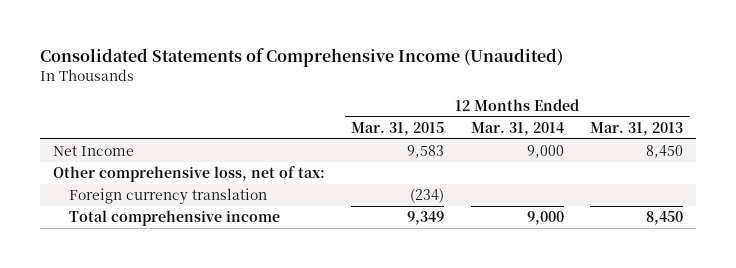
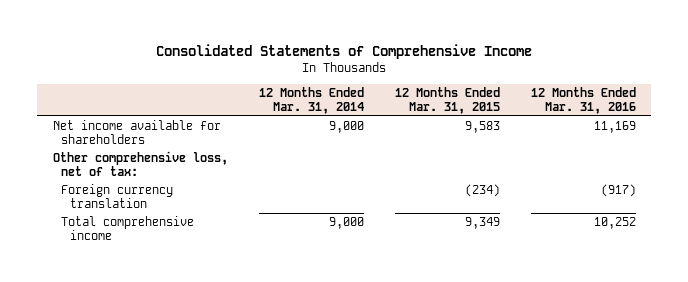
- Consolidated Statements of Comprehensive Income (Unaudited)
+ Consolidated Statements of Comprehensive Income
- | 12 Months Ended Mar. 31, 2015 | 12 Months Ended Mar. 31, 2014 | 12 Months Ended Mar. 31, 2013
+ | 12 Months Ended Mar. 31, 2014 | 12 Months Ended Mar. 31, 2015 | 12 Months Ended Mar. 31, 2016
- Net Income | 9,583 | 9,000 | 8,450
+ Net income available for shareholders | 9,000 | 9,583 | 11,169

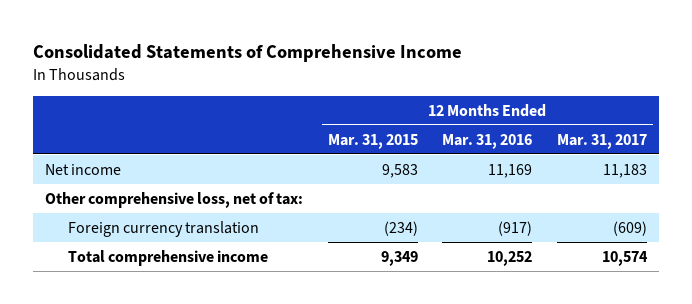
- | 12 Months Ended Mar. 31, 2014 | 12 Months Ended Mar. 31, 2015 | 12 Months Ended Mar. 31, 2016
+ | 12 Months Ended Mar. 31, 2015 | 12 Months Ended Mar. 31, 2016 | 12 Months Ended Mar. 31, 2017
- Net income available for shareholders | 9,000 | 9,583 | 11,169
+ Net income | 9,583 | 11,169 | 11,183

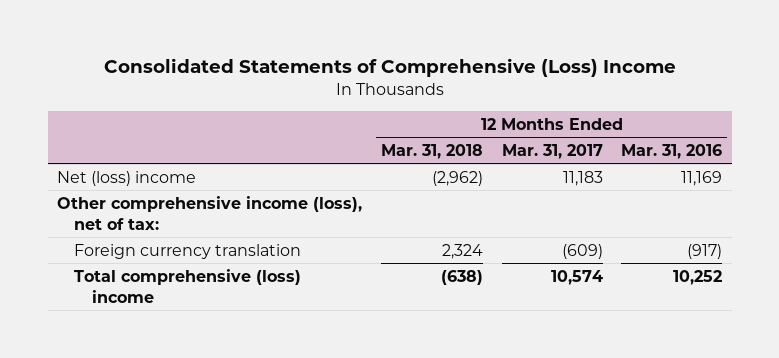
- Consolidated Statements of Comprehensive Income
+ Consolidated Statements of Comprehensive (Loss) Income
- | 12 Months Ended Mar. 31, 2015 | 12 Months Ended Mar. 31, 2016 | 12 Months Ended Mar. 31, 2017
+ | 12 Months Ended Mar. 31, 2018 | 12 Months Ended Mar. 31, 2017 | 12 Months Ended Mar. 31, 2016
- Net income | 9,583 | 11,169 | 11,183
- Other comprehensive loss, net of tax:
+ Net (loss) income | (2,962) | 11,183 | 11,169
+ Other comprehensive income (loss), net of tax:
- Total comprehensive income | 9,349 | 10,252 | 10,574
+ Total comprehensive (loss) income | (638) | 10,574 | 10,252

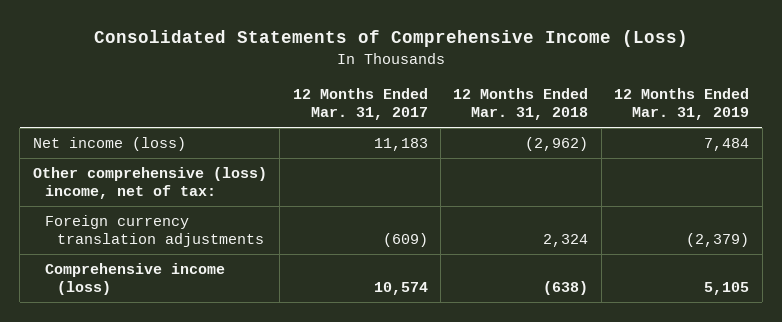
- Consolidated Statements of Comprehensive (Loss) Income
+ Consolidated Statements of Comprehensive Income (Loss)
- | 12 Months Ended Mar. 31, 2018 | 12 Months Ended Mar. 31, 2017 | 12 Months Ended Mar. 31, 2016
+ | 12 Months Ended Mar. 31, 2017 | 12 Months Ended Mar. 31, 2018 | 12 Months Ended Mar. 31, 2019
- Net (loss) income | (2,962) | 11,183 | 11,169
- Other comprehensive income (loss), net of tax:
- Foreign currency translation | 2,324 | (609) | (917)
- Total comprehensive (loss) income | (638) | 10,574 | 10,252
+ Net income (loss) | 11,183 | (2,962) | 7,484
+ Other comprehensive (loss) income, net of tax:
+ Foreign currency translation adjustments | (609) | 2,324 | (2,379)
+ Comprehensive income (loss) | 10,574 | (638) | 5,105

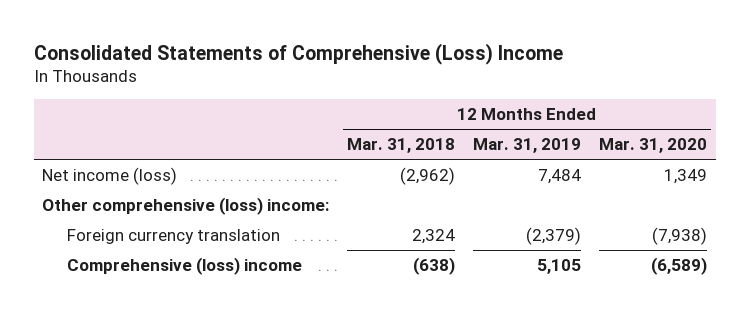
- Consolidated Statements of Comprehensive Income (Loss)
+ Consolidated Statements of Comprehensive (Loss) Income
- | 12 Months Ended Mar. 31, 2017 | 12 Months Ended Mar. 31, 2018 | 12 Months Ended Mar. 31, 2019
+ | 12 Months Ended Mar. 31, 2018 | 12 Months Ended Mar. 31, 2019 | 12 Months Ended Mar. 31, 2020
- Other comprehensive (loss) income, net of tax:
- Foreign currency translation adjustments | (609) | 2,324 | (2,379)
- Comprehensive income (loss) | 10,574 | (638) | 5,105
+ Other comprehensive (loss) income:
+ Foreign currency translation | 2,324 | (2,379) | (7,938)
+ Comprehensive (loss) income | (638) | 5,105 | (6,589)

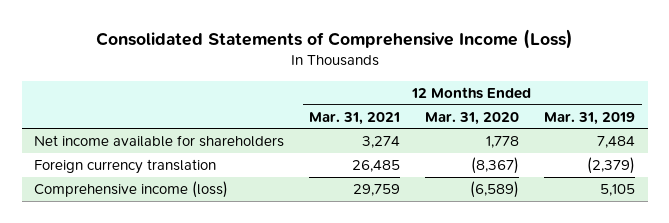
- Consolidated Statements of Comprehensive (Loss) Income
+ Consolidated Statements of Comprehensive Income (Loss)
- | 12 Months Ended Mar. 31, 2018 | 12 Months Ended Mar. 31, 2019 | 12 Months Ended Mar. 31, 2020
+ | 12 Months Ended Mar. 31, 2021 | 12 Months Ended Mar. 31, 2020 | 12 Months Ended Mar. 31, 2019
- Net income (loss) | (2,962) | 7,484 | 1,349
- Other comprehensive (loss) income:
- Foreign currency translation | 2,324 | (2,379) | (7,938)
- Comprehensive (loss) income | (638) | 5,105 | (6,589)
+ Net income available for shareholders | 3,274 | 1,778 | 7,484
+ Foreign currency translation | 26,485 | (8,367) | (2,379)
+ Comprehensive income (loss) | 29,759 | (6,589) | 5,105

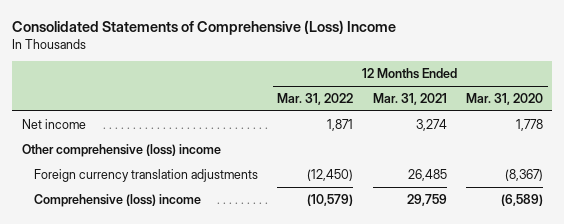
- Consolidated Statements of Comprehensive Income (Loss)
+ Consolidated Statements of Comprehensive (Loss) Income
- | 12 Months Ended Mar. 31, 2021 | 12 Months Ended Mar. 31, 2020 | 12 Months Ended Mar. 31, 2019
+ | 12 Months Ended Mar. 31, 2022 | 12 Months Ended Mar. 31, 2021 | 12 Months Ended Mar. 31, 2020
- Net income available for shareholders | 3,274 | 1,778 | 7,484
- Foreign currency translation | 26,485 | (8,367) | (2,379)
- Comprehensive income (loss) | 29,759 | (6,589) | 5,105
+ Net income | 1,871 | 3,274 | 1,778
+ Other comprehensive (loss) income
+ Foreign currency translation adjustments | (12,450) | 26,485 | (8,367)
+ Comprehensive (loss) income | (10,579) | 29,759 | (6,589)

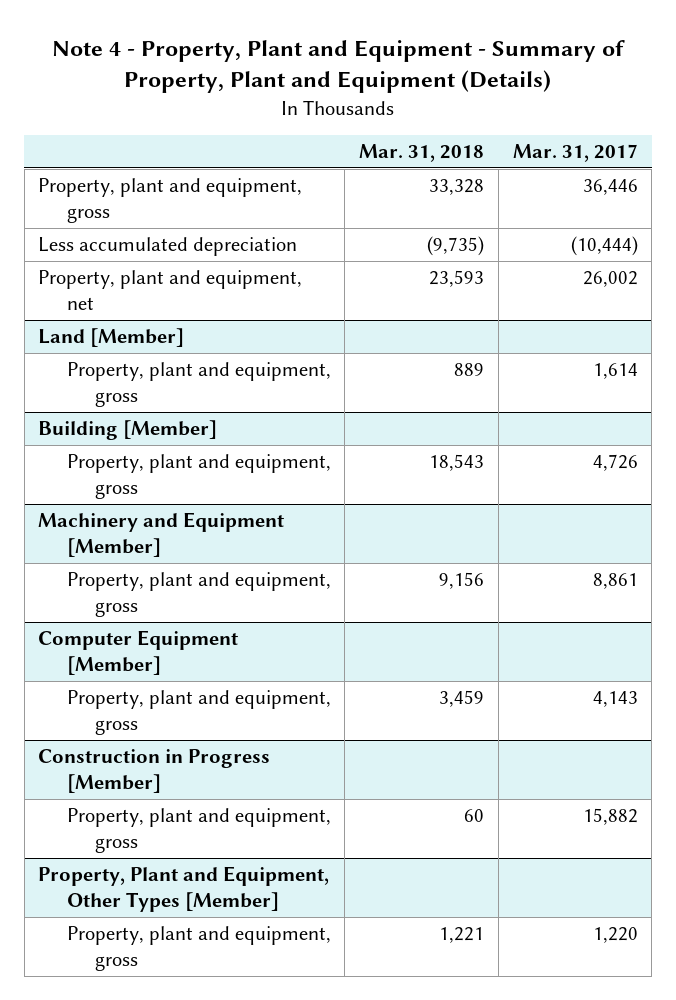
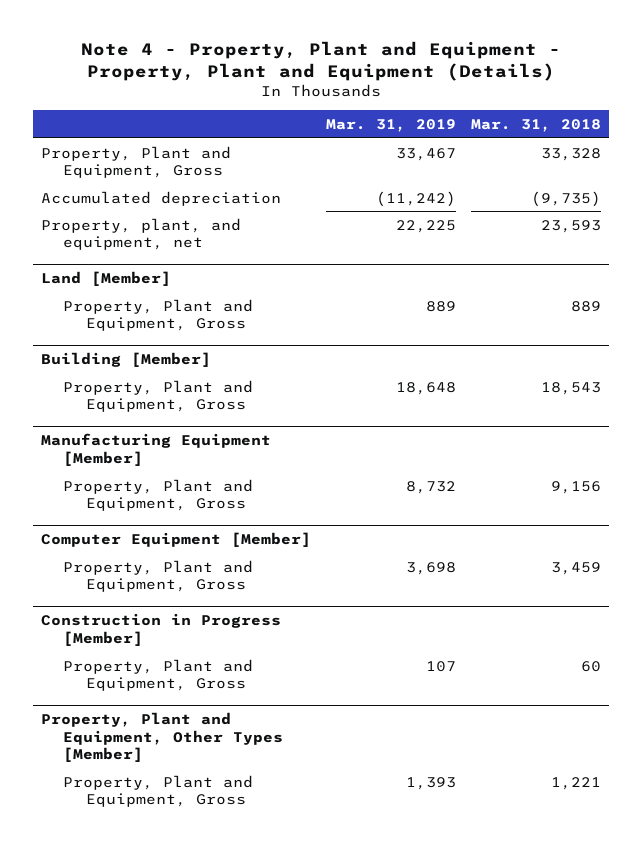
- Note 4 - Property, Plant and Equipment - Summary of Property, Plant and Equipment (Details)
+ Note 4 - Property, Plant and Equipment - Property, Plant and Equipment (Details)
- | Mar. 31, 2018 | Mar. 31, 2017
+ | Mar. 31, 2019 | Mar. 31, 2018
- Property, plant and equipment, gross | 33,328 | 36,446
- Less accumulated depreciation | (9,735) | (10,444)
- Property, plant and equipment, net | 23,593 | 26,002
+ Property, Plant and Equipment, Gross | 33,467 | 33,328
+ Accumulated depreciation | (11,242) | (9,735)
+ Property, plant, and equipment, net | 22,225 | 23,593
@ Land [Member]
- Property, plant and equipment, gross | 889 | 1,614
+ Property, Plant and Equipment, Gross | 889 | 889
@ Building [Member]
- Property, plant and equipment, gross | 18,543 | 4,726
- Machinery and Equipment [Member]
- Property, plant and equipment, gross | 9,156 | 8,861
@ Building [Member]
+ Property, Plant and Equipment, Gross | 18,648 | 18,543
+ Manufacturing Equipment [Member]
+ Property, Plant and Equipment, Gross | 8,732 | 9,156
@ Computer Equipment [Member]
- Property, plant and equipment, gross | 3,459 | 4,143
+ Property, Plant and Equipment, Gross | 3,698 | 3,459
@ Construction in Progress [Member]
- Property, plant and equipment, gross | 60 | 15,882
+ Property, Plant and Equipment, Gross | 107 | 60
@ Property, Plant and Equipment, Other Types [Member]
- Property, plant and equipment, gross | 1,221 | 1,220
+ Property, Plant and Equipment, Gross | 1,393 | 1,221

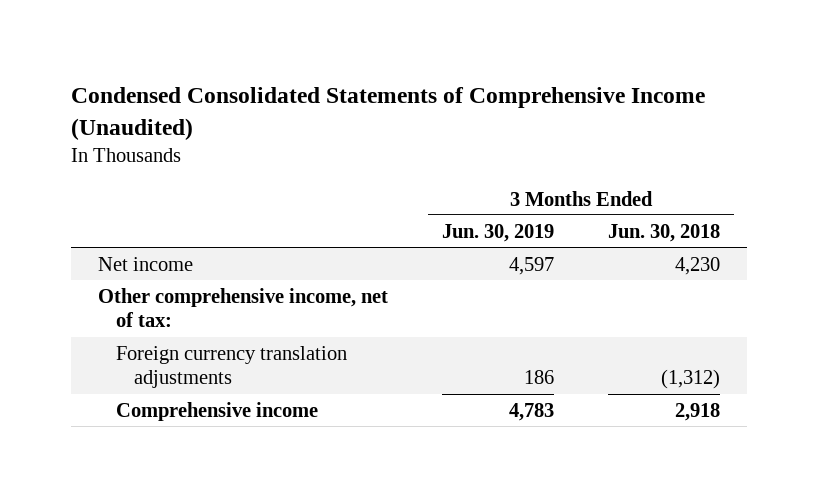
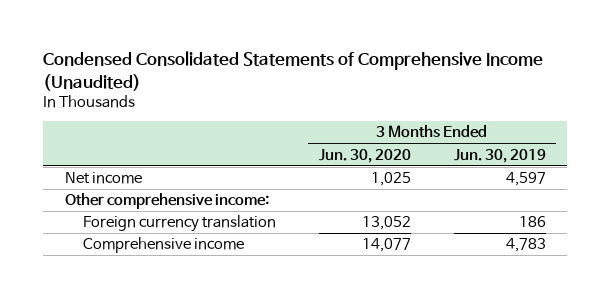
- | 3 Months Ended Jun. 30, 2019 | 3 Months Ended Jun. 30, 2018
+ | 3 Months Ended Jun. 30, 2020 | 3 Months Ended Jun. 30, 2019
- Other comprehensive income, net of tax:
- Foreign currency translation adjustments | 186 | (1,312)
+ Other comprehensive income:
+ Foreign currency translation | 13,052 | 186

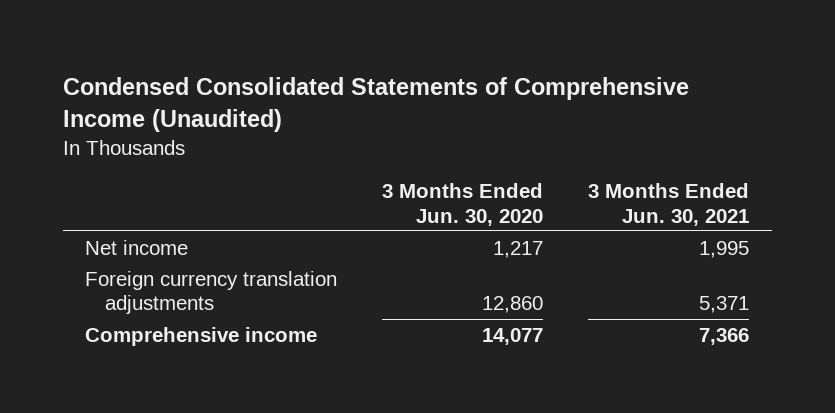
- | 3 Months Ended Jun. 30, 2020 | 3 Months Ended Jun. 30, 2019
+ | 3 Months Ended Jun. 30, 2020 | 3 Months Ended Jun. 30, 2021
- Net income | 1,025 | 4,597
- Other comprehensive income:
- Foreign currency translation | 13,052 | 186
+ Net income | 1,217 | 1,995
+ Foreign currency translation adjustments | 12,860 | 5,371

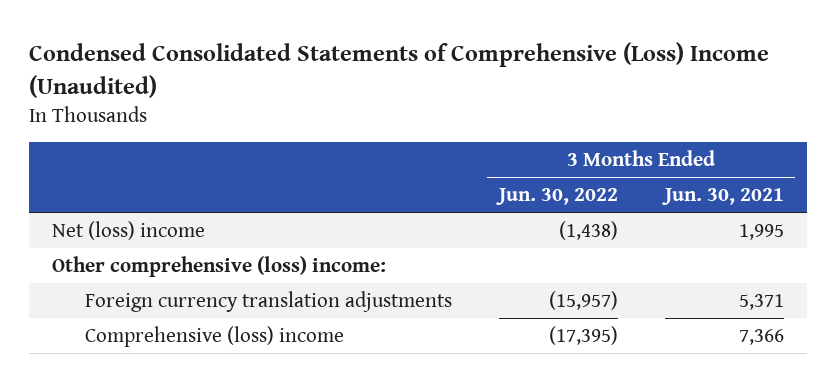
- Condensed Consolidated Statements of Comprehensive Income (Unaudited)
+ Condensed Consolidated Statements of Comprehensive (Loss) Income (Unaudited)
- | 3 Months Ended Jun. 30, 2020 | 3 Months Ended Jun. 30, 2021
+ | 3 Months Ended Jun. 30, 2022 | 3 Months Ended Jun. 30, 2021
- Net income | 1,217 | 1,995
+ Net (loss) income | (1,438) | 1,995
+ Other comprehensive (loss) income:
- Comprehensive income | 14,077 | 7,366
+ Comprehensive (loss) income | (17,395) | 7,366

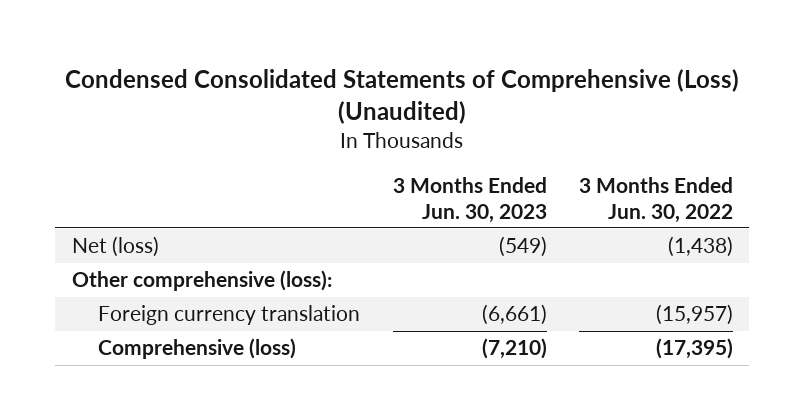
- Condensed Consolidated Statements of Comprehensive (Loss) Income (Unaudited)
+ Condensed Consolidated Statements of Comprehensive (Loss) (Unaudited)
- | 3 Months Ended Jun. 30, 2022 | 3 Months Ended Jun. 30, 2021
+ | 3 Months Ended Jun. 30, 2023 | 3 Months Ended Jun. 30, 2022
- Net (loss) income | (1,438) | 1,995
- Other comprehensive (loss) income:
- Foreign currency translation adjustments | (15,957) | 5,371
- Comprehensive (loss) income | (17,395) | 7,366
+ Net (loss) | (549) | (1,438)
+ Other comprehensive (loss):
+ Foreign currency translation | (6,661) | (15,957)
+ Comprehensive (loss) | (7,210) | (17,395)

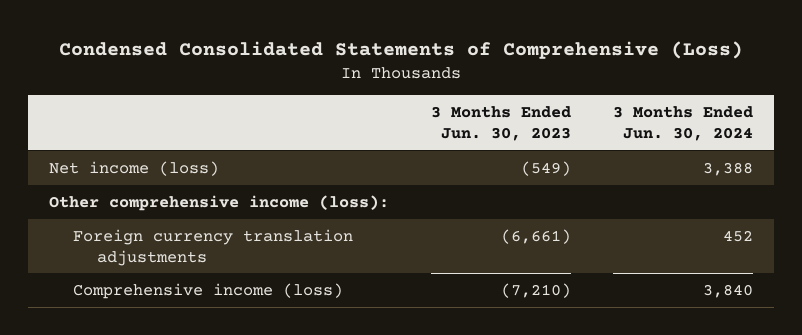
- Condensed Consolidated Statements of Comprehensive (Loss) (Unaudited)
+ Condensed Consolidated Statements of Comprehensive (Loss)
- | 3 Months Ended Jun. 30, 2023 | 3 Months Ended Jun. 30, 2022
+ | 3 Months Ended Jun. 30, 2023 | 3 Months Ended Jun. 30, 2024
- Net (loss) | (549) | (1,438)
- Other comprehensive (loss):
- Foreign currency translation | (6,661) | (15,957)
- Comprehensive (loss) | (7,210) | (17,395)
+ Net income (loss) | (549) | 3,388
+ Other comprehensive income (loss):
+ Foreign currency translation adjustments | (6,661) | 452
+ Comprehensive income (loss) | (7,210) | 3,840

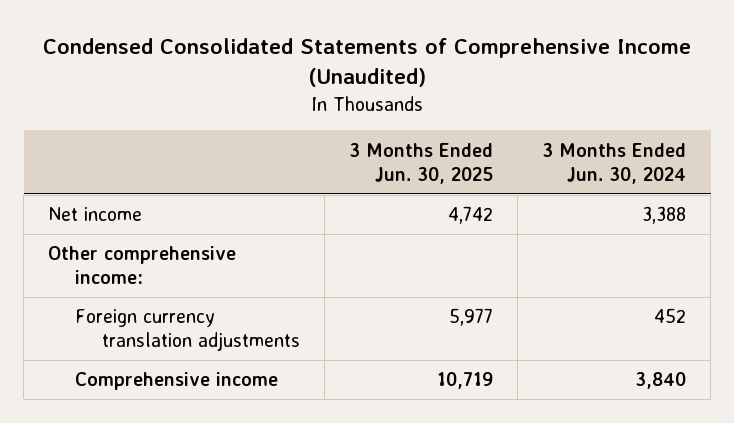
- Condensed Consolidated Statements of Comprehensive (Loss)
+ Condensed Consolidated Statements of Comprehensive Income (Unaudited)
- | 3 Months Ended Jun. 30, 2023 | 3 Months Ended Jun. 30, 2024
+ | 3 Months Ended Jun. 30, 2025 | 3 Months Ended Jun. 30, 2024
- Net income (loss) | (549) | 3,388
- Other comprehensive income (loss):
+ Net income | 4,742 | 3,388
+ Other comprehensive income:
- Comprehensive income (loss) | (7,210) | 3,840
+ Comprehensive income | 10,719 | 3,840

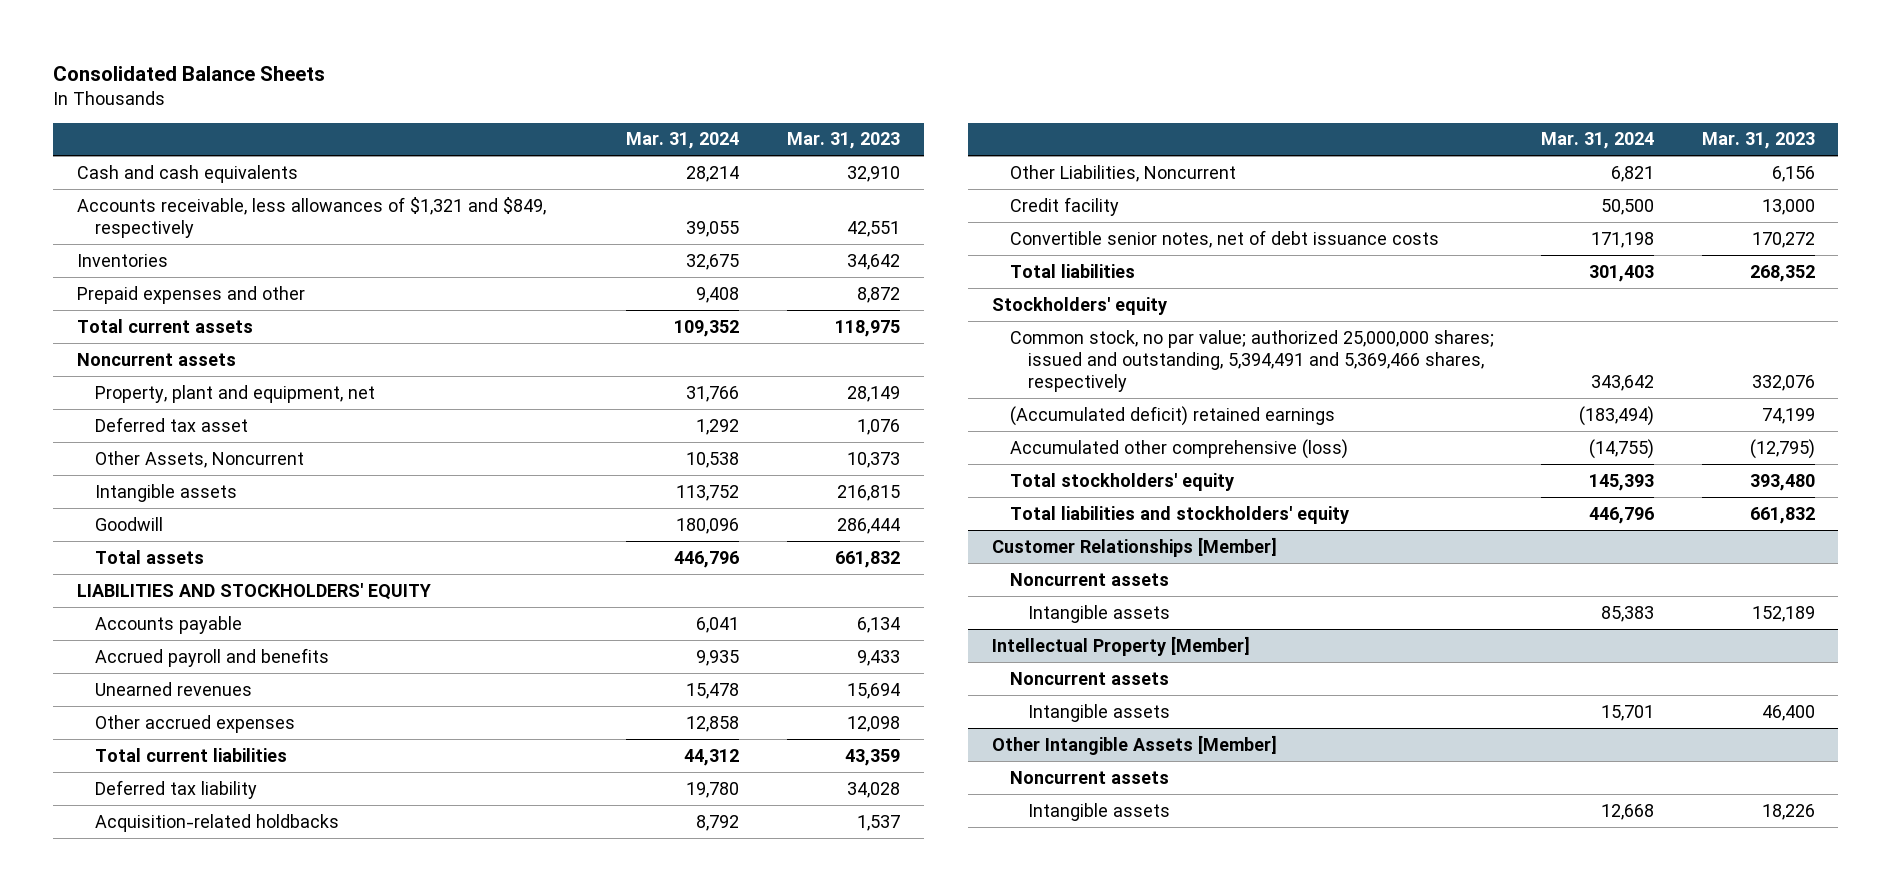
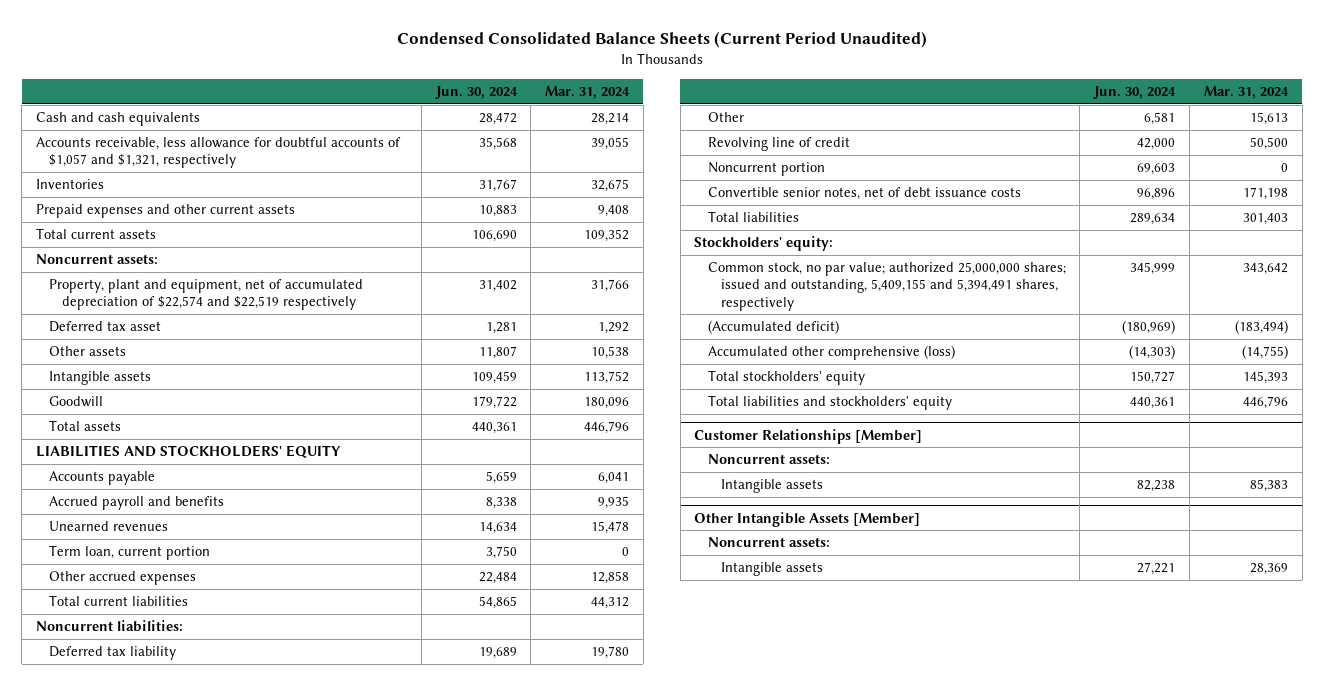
- Consolidated Balance Sheets
+ Condensed Consolidated Balance Sheets (Current Period Unaudited)
- | Mar. 31, 2024 | Mar. 31, 2023
+ | Jun. 30, 2024 | Mar. 31, 2024
- Accounts receivable, less allowances of $1,321 and $849, respectively | 39,055 | 42,551
+ Accounts receivable, less allowance for doubtful accounts of $1,057 and $1,321, respectively | 35,568 | 39,055
- Prepaid expenses and other | 9,408 | 8,872
+ Prepaid expenses and other current assets | 10,883 | 9,408
- Noncurrent assets
- Property, plant and equipment, net | 31,766 | 28,149
+ Noncurrent assets:
+ Property, plant and equipment, net of accumulated depreciation of $22,574 and $22,519 respectively | 31,402 | 31,766
- Other Assets, Noncurrent | 10,538 | 10,373
+ Other assets | 11,807 | 10,538
+ Term loan, current portion | 3,750 | 0
+ Noncurrent liabilities:
- Acquisition-related holdbacks | 8,792 | 1,537
- Other Liabilities, Noncurrent | 6,821 | 6,156
- Credit facility | 50,500 | 13,000
+ Other | 6,581 | 15,613
+ Revolving line of credit | 42,000 | 50,500
+ Noncurrent portion | 69,603 | 0
- Stockholders' equity
- Common stock, no par value; authorized 25,000,000 shares; issued and outstanding, 5,394,491 and 5,369,466 shares, respectively | 343,642 | 332,076
- (Accumulated deficit) retained earnings | (183,494) | 74,199
+ Stockholders' equity:
+ Common stock, no par value; authorized 25,000,000 shares; issued and outstanding, 5,409,155 and 5,394,491 shares, respectively | 345,999 | 343,642
+ (Accumulated deficit) | (180,969) | (183,494)
@ Customer Relationships [Member]
- Noncurrent assets
+ Noncurrent assets:
- Intellectual Property [Member]
- Noncurrent assets
- Intangible assets | 15,701 | 46,400
@ Other Intangible Assets [Member]
- Noncurrent assets
- Intangible assets | 12,668 | 18,226
+ Noncurrent assets:
+ Intangible assets | 27,221 | 28,369

